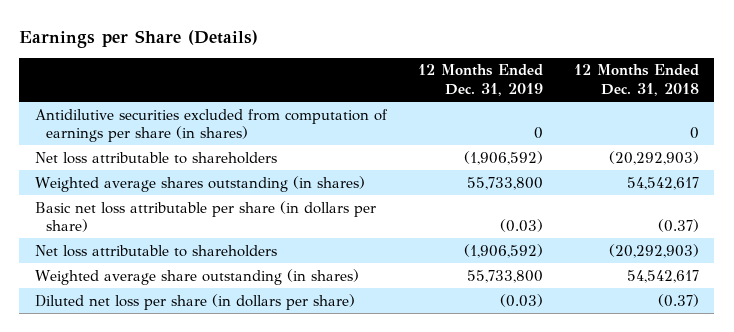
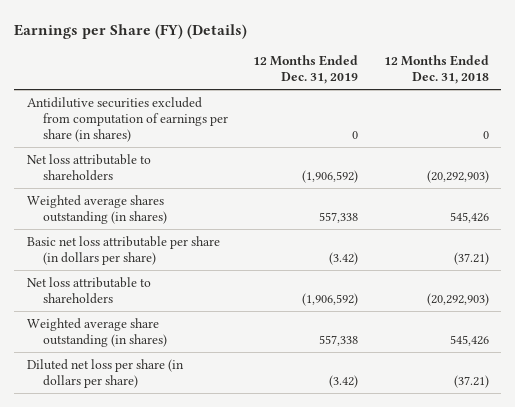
- Earnings per Share (Details)
+ Earnings per Share (FY) (Details)
- Weighted average shares outstanding (in shares) | 55,733,800 | 54,542,617
- Basic net loss attributable per share (in dollars per share) | (0.03) | (0.37)
+ Weighted average shares outstanding (in shares) | 557,338 | 545,426
+ Basic net loss attributable per share (in dollars per share) | (3.42) | (37.21)
- Weighted average share outstanding (in shares) | 55,733,800 | 54,542,617
- Diluted net loss per share (in dollars per share) | (0.03) | (0.37)
+ Weighted average share outstanding (in shares) | 557,338 | 545,426
+ Diluted net loss per share (in dollars per share) | (3.42) | (37.21)

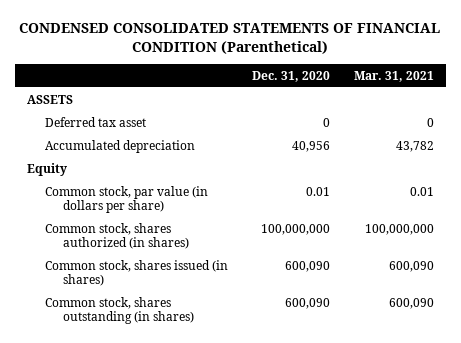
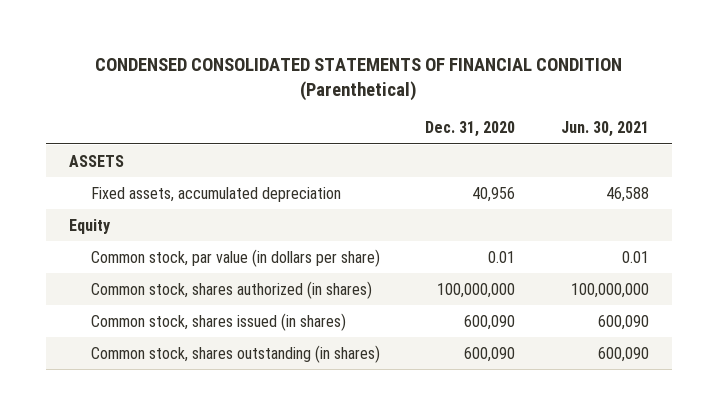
- | Dec. 31, 2020 | Mar. 31, 2021
+ | Dec. 31, 2020 | Jun. 30, 2021
- Deferred tax asset | 0 | 0
- Accumulated depreciation | 40,956 | 43,782
+ Fixed assets, accumulated depreciation | 40,956 | 46,588

